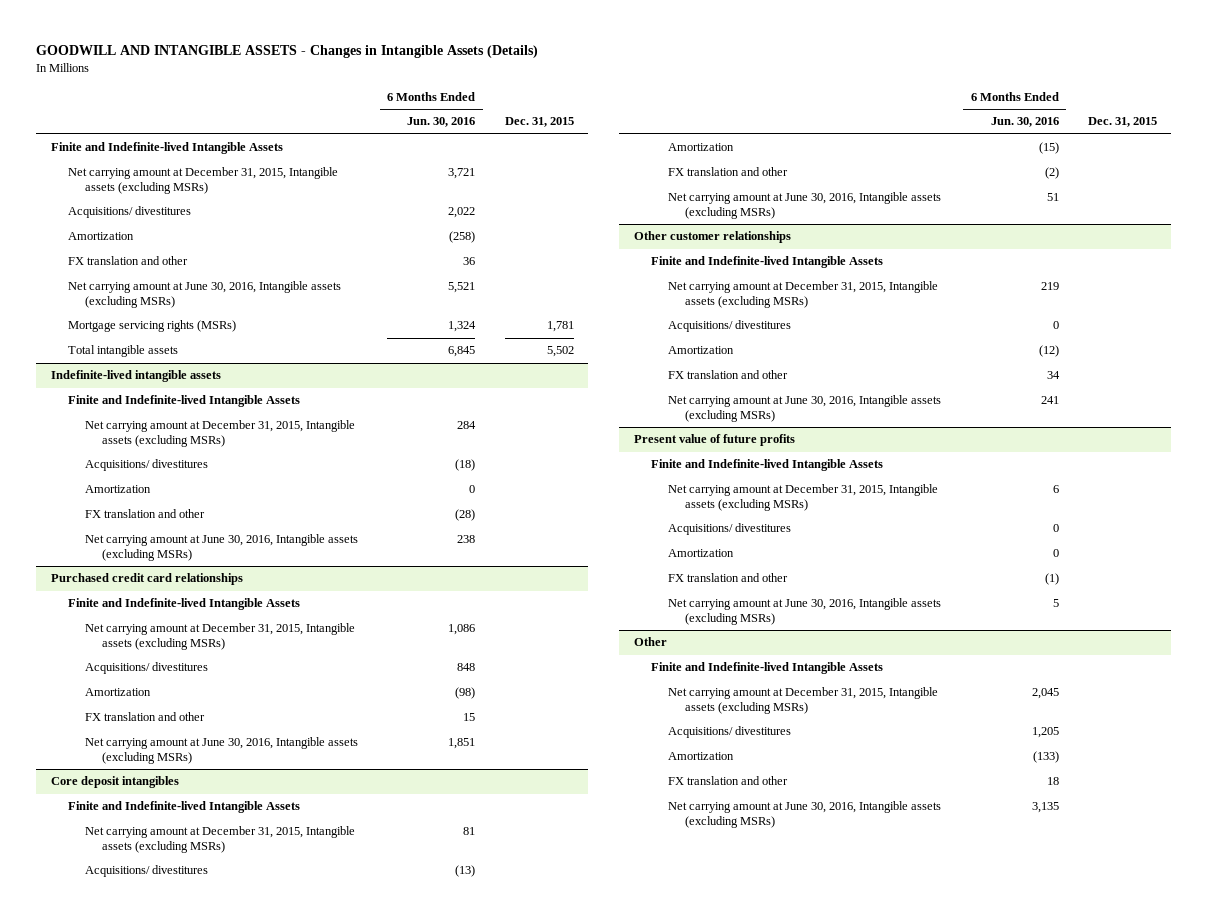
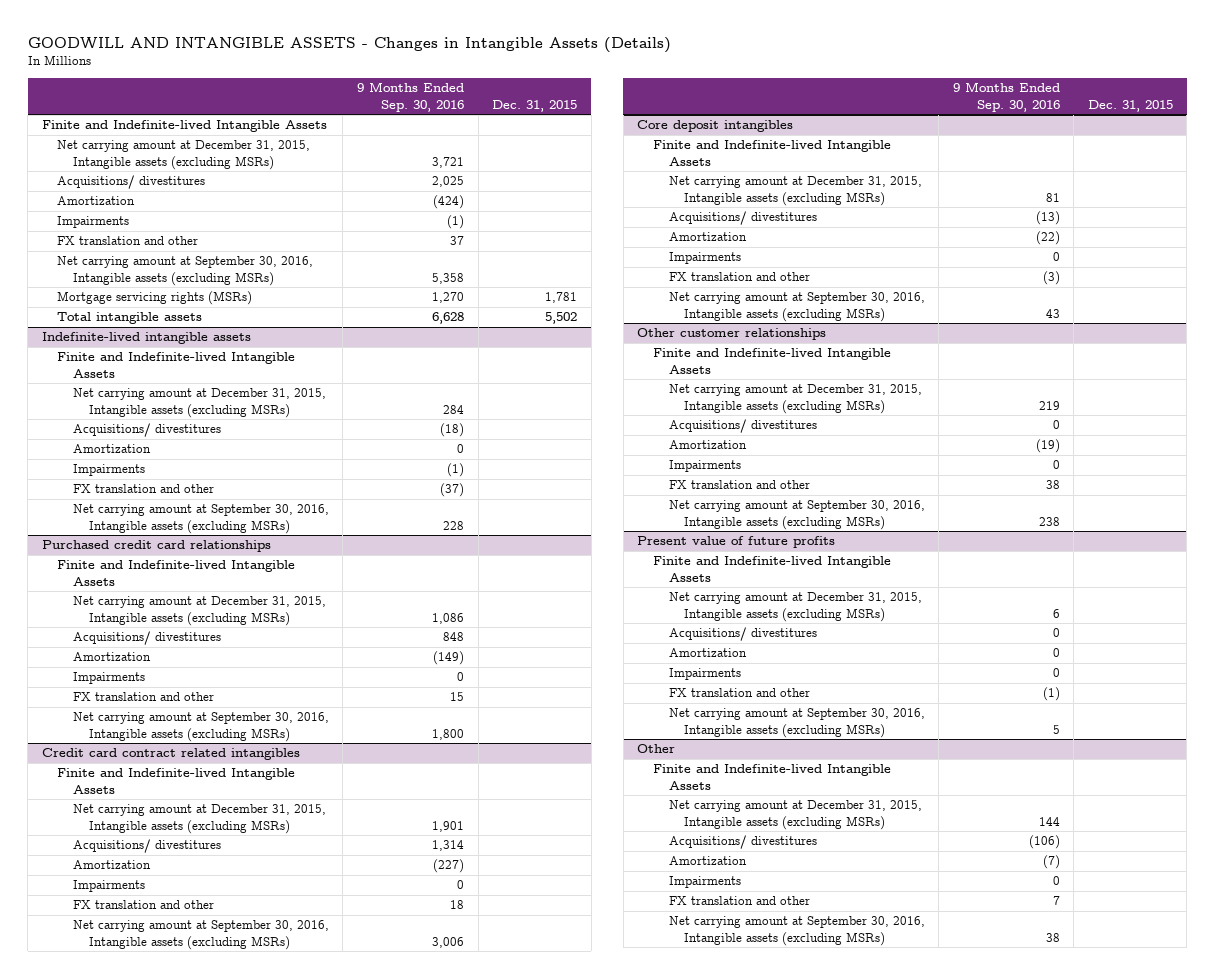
- | 6 Months Ended Jun. 30, 2016 | Dec. 31, 2015
+ | 9 Months Ended Sep. 30, 2016 | Dec. 31, 2015
+ Impairments | (1) |
- Net carrying amount at June 30, 2016, Intangible assets (excluding MSRs) | 5,521 |
+ Net carrying amount at September 30, 2016, Intangible assets (excluding MSRs) | 5,358 |
@ Indefinite-lived intangible assets
+ Impairments | (1) |
- Net carrying amount at June 30, 2016, Intangible assets (excluding MSRs) | 238 |
+ Net carrying amount at September 30, 2016, Intangible assets (excluding MSRs) | 228 |
@ Purchased credit card relationships
+ Impairments | 0 |
- Net carrying amount at June 30, 2016, Intangible assets (excluding MSRs) | 1,851 |
+ Net carrying amount at September 30, 2016, Intangible assets (excluding MSRs) | 1,800 |
+ Credit card contract related intangibles
+ Finite and Indefinite-lived Intangible Assets
+ Net carrying amount at December 31, 2015, Intangible assets (excluding MSRs) | 1,901 |
+ Acquisitions/ divestitures | 1,314 |
+ Amortization | (227) |
+ Impairments | 0 |
+ FX translation and other | 18 |
+ Net carrying amount at September 30, 2016, Intangible assets (excluding MSRs) | 3,006 |
@ Core deposit intangibles
+ Impairments | 0 |
- Net carrying amount at June 30, 2016, Intangible assets (excluding MSRs) | 51 |
+ Net carrying amount at September 30, 2016, Intangible assets (excluding MSRs) | 43 |
@ Other customer relationships
+ Impairments | 0 |
- Net carrying amount at June 30, 2016, Intangible assets (excluding MSRs) | 241 |
+ Net carrying amount at September 30, 2016, Intangible assets (excluding MSRs) | 238 |
@ Present value of future profits
+ Impairments | 0 |
- Net carrying amount at June 30, 2016, Intangible assets (excluding MSRs) | 5 |
+ Net carrying amount at September 30, 2016, Intangible assets (excluding MSRs) | 5 |
@ Other
+ Impairments | 0 |
- Net carrying amount at June 30, 2016, Intangible assets (excluding MSRs) | 3,135 |
+ Net carrying amount at September 30, 2016, Intangible assets (excluding MSRs) | 38 |

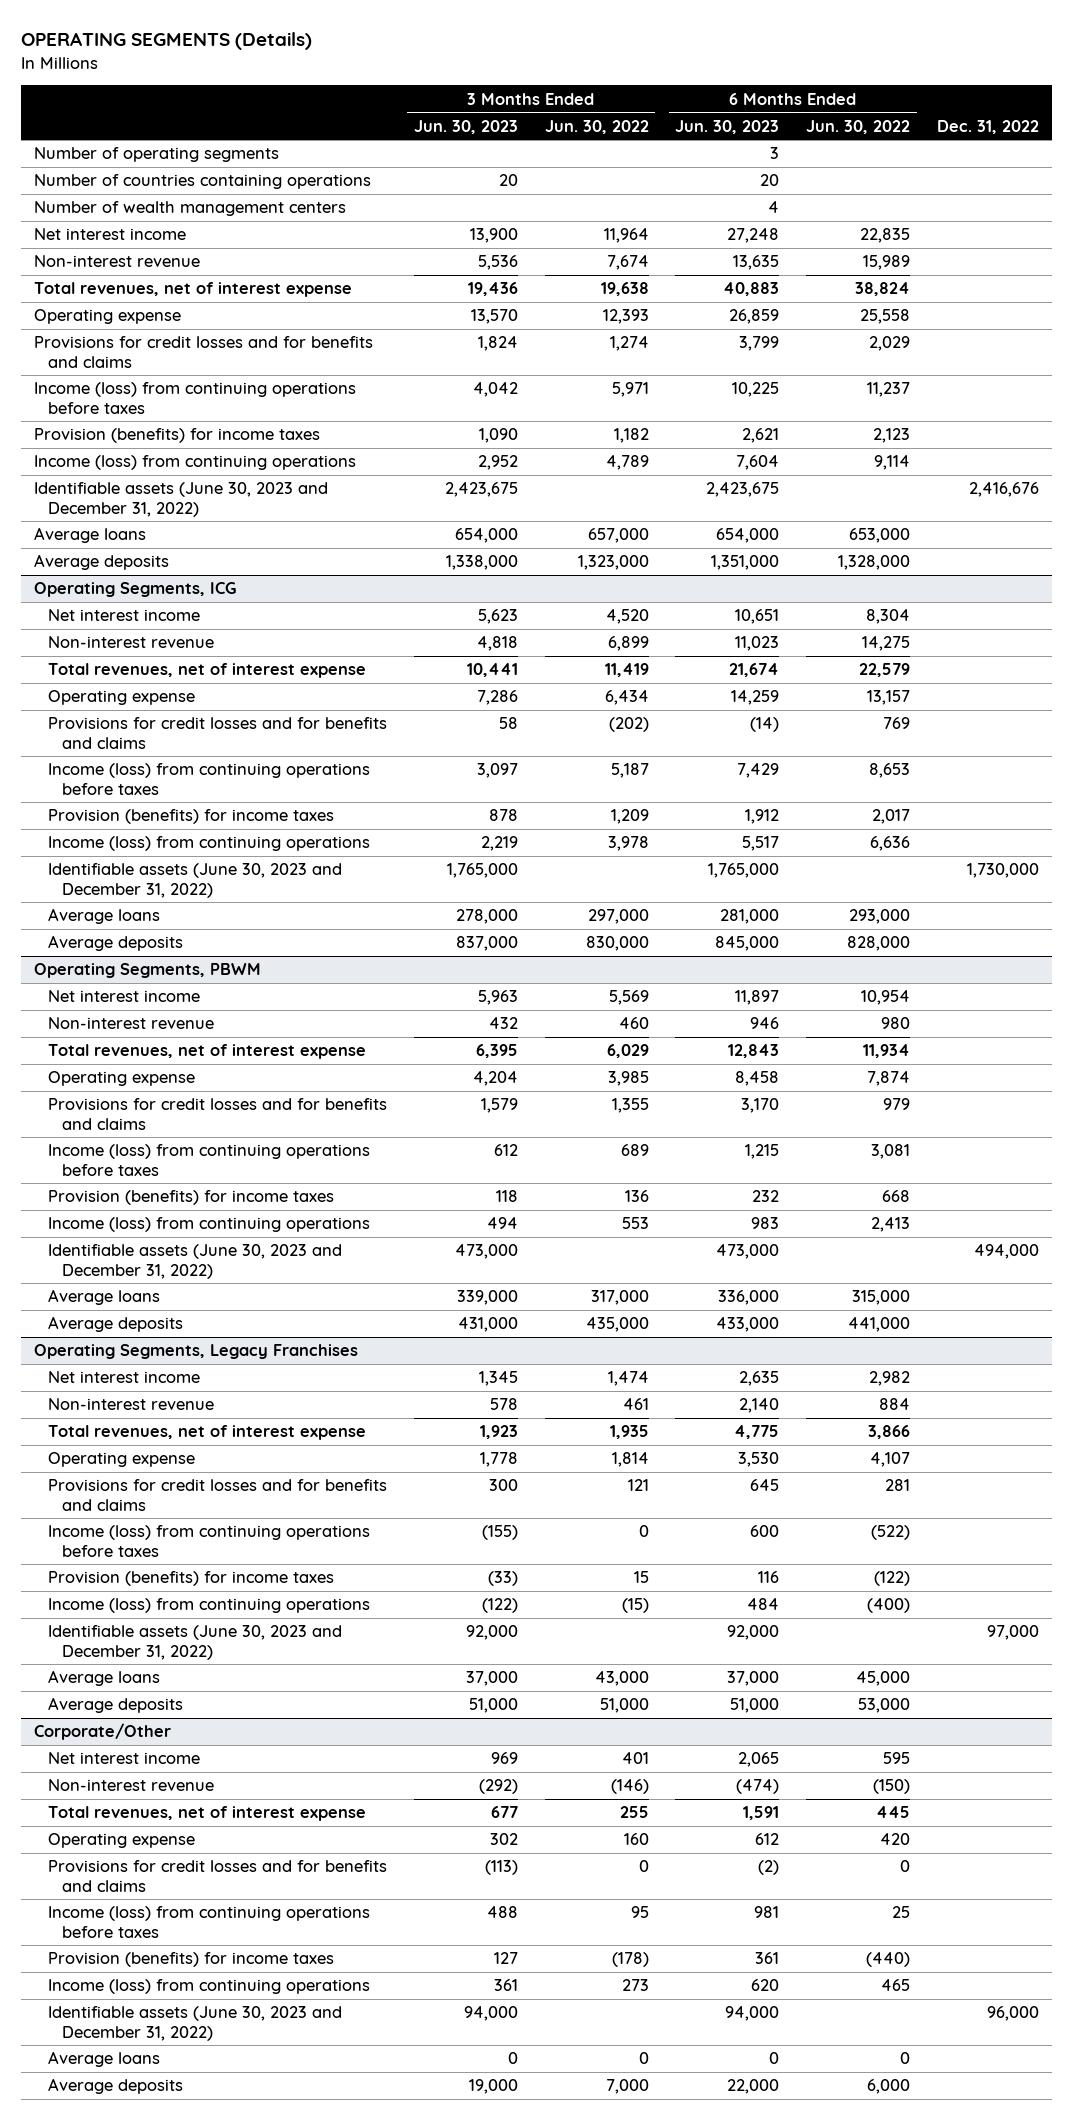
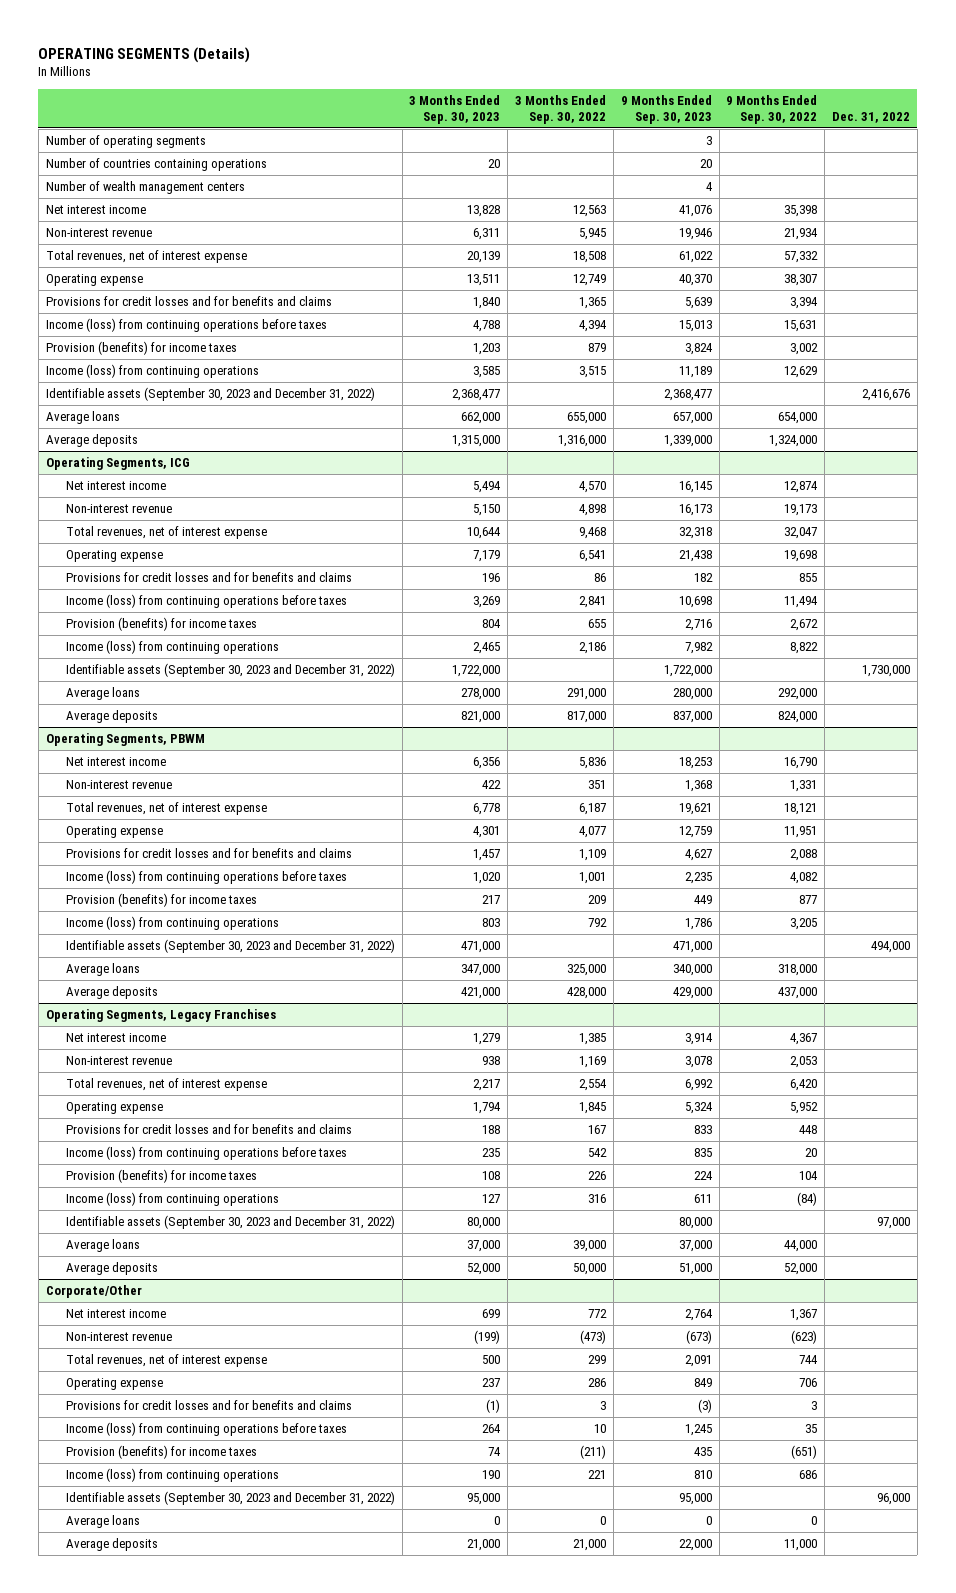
- | 3 Months Ended Jun. 30, 2023 | 3 Months Ended Jun. 30, 2022 | 6 Months Ended Jun. 30, 2023 | 6 Months Ended Jun. 30, 2022 | Dec. 31, 2022
+ | 3 Months Ended Sep. 30, 2023 | 3 Months Ended Sep. 30, 2022 | 9 Months Ended Sep. 30, 2023 | 9 Months Ended Sep. 30, 2022 | Dec. 31, 2022
- Identifiable assets (June 30, 2023 and December 31, 2022) | 2,423,675 | | 2,423,675 | | 2,416,676
+ Identifiable assets (September 30, 2023 and December 31, 2022) | 2,368,477 | | 2,368,477 | | 2,416,676
@ Operating Segments, ICG
- Identifiable assets (June 30, 2023 and December 31, 2022) | 1,765,000 | | 1,765,000 | | 1,730,000
+ Identifiable assets (September 30, 2023 and December 31, 2022) | 1,722,000 | | 1,722,000 | | 1,730,000
@ Operating Segments, PBWM
- Identifiable assets (June 30, 2023 and December 31, 2022) | 473,000 | | 473,000 | | 494,000
+ Identifiable assets (September 30, 2023 and December 31, 2022) | 471,000 | | 471,000 | | 494,000
@ Operating Segments, Legacy Franchises
- Identifiable assets (June 30, 2023 and December 31, 2022) | 92,000 | | 92,000 | | 97,000
+ Identifiable assets (September 30, 2023 and December 31, 2022) | 80,000 | | 80,000 | | 97,000
@ Corporate/Other
- Identifiable assets (June 30, 2023 and December 31, 2022) | 94,000 | | 94,000 | | 96,000
+ Identifiable assets (September 30, 2023 and December 31, 2022) | 95,000 | | 95,000 | | 96,000

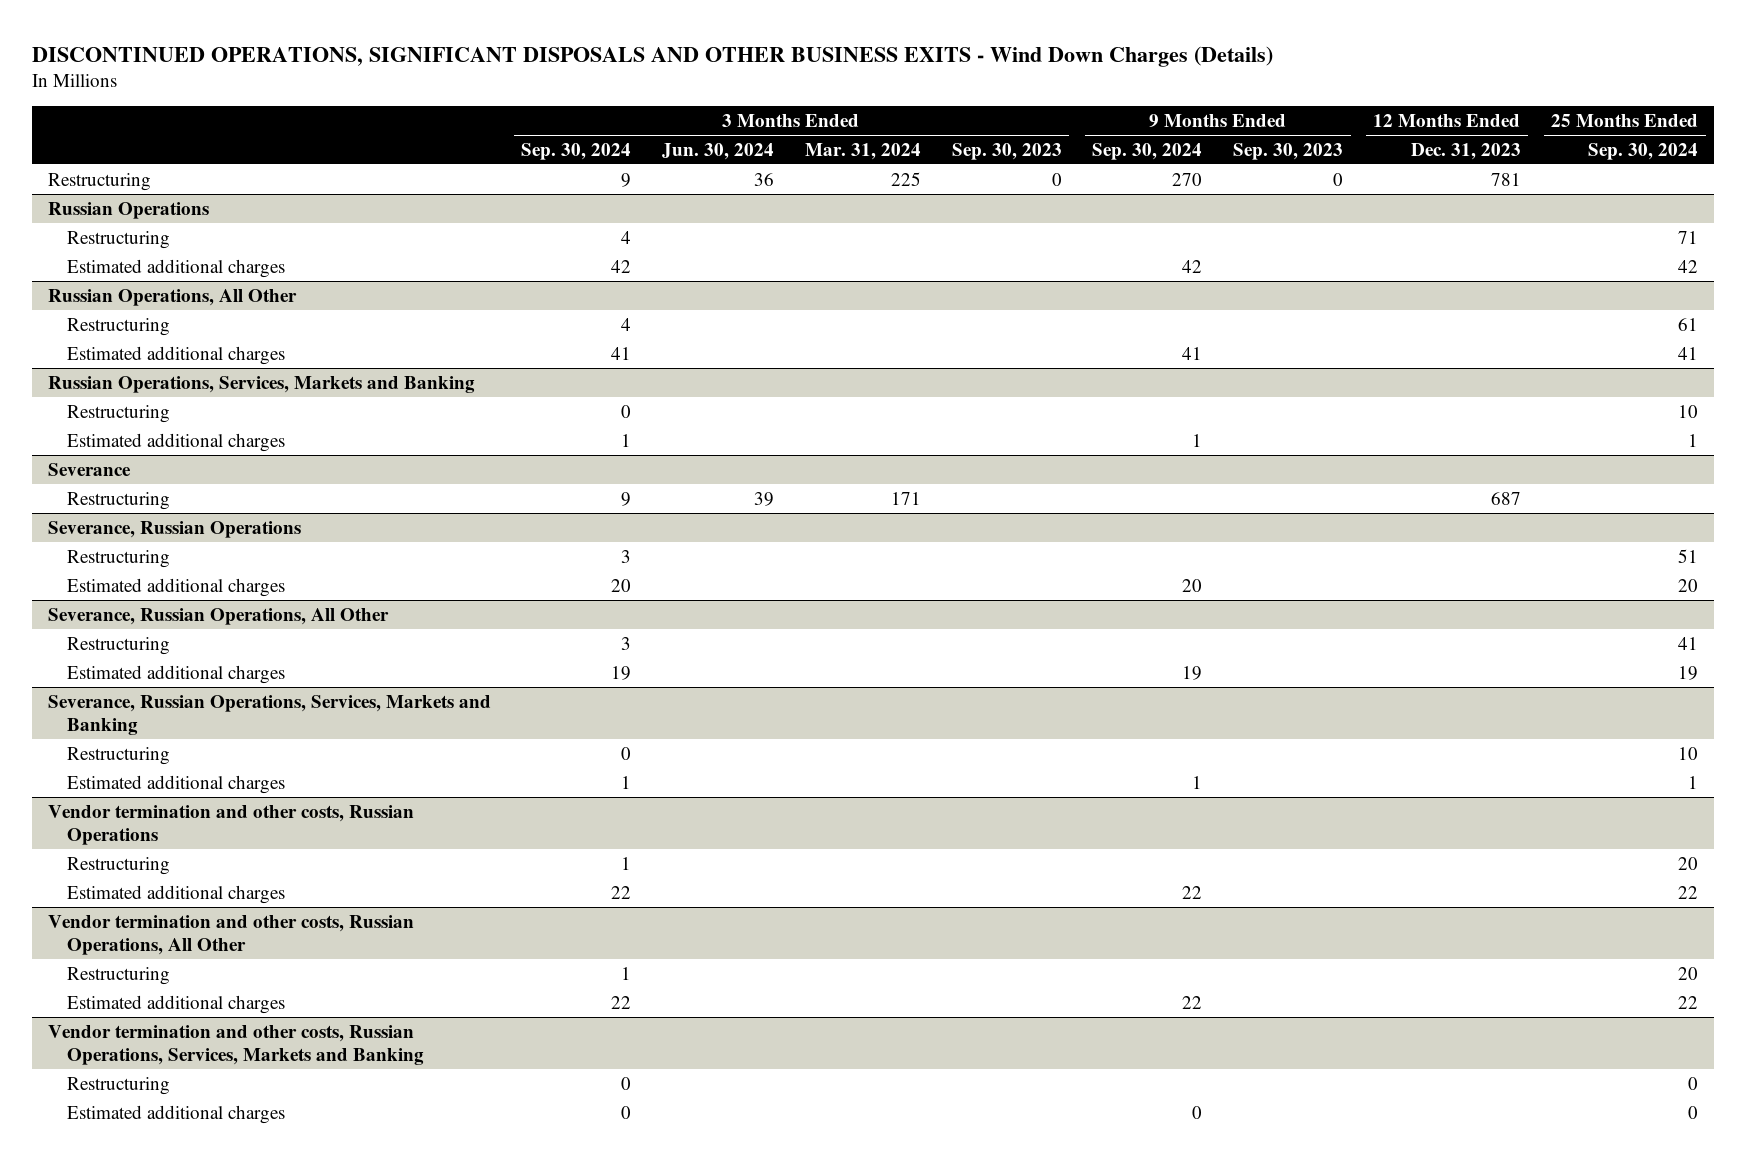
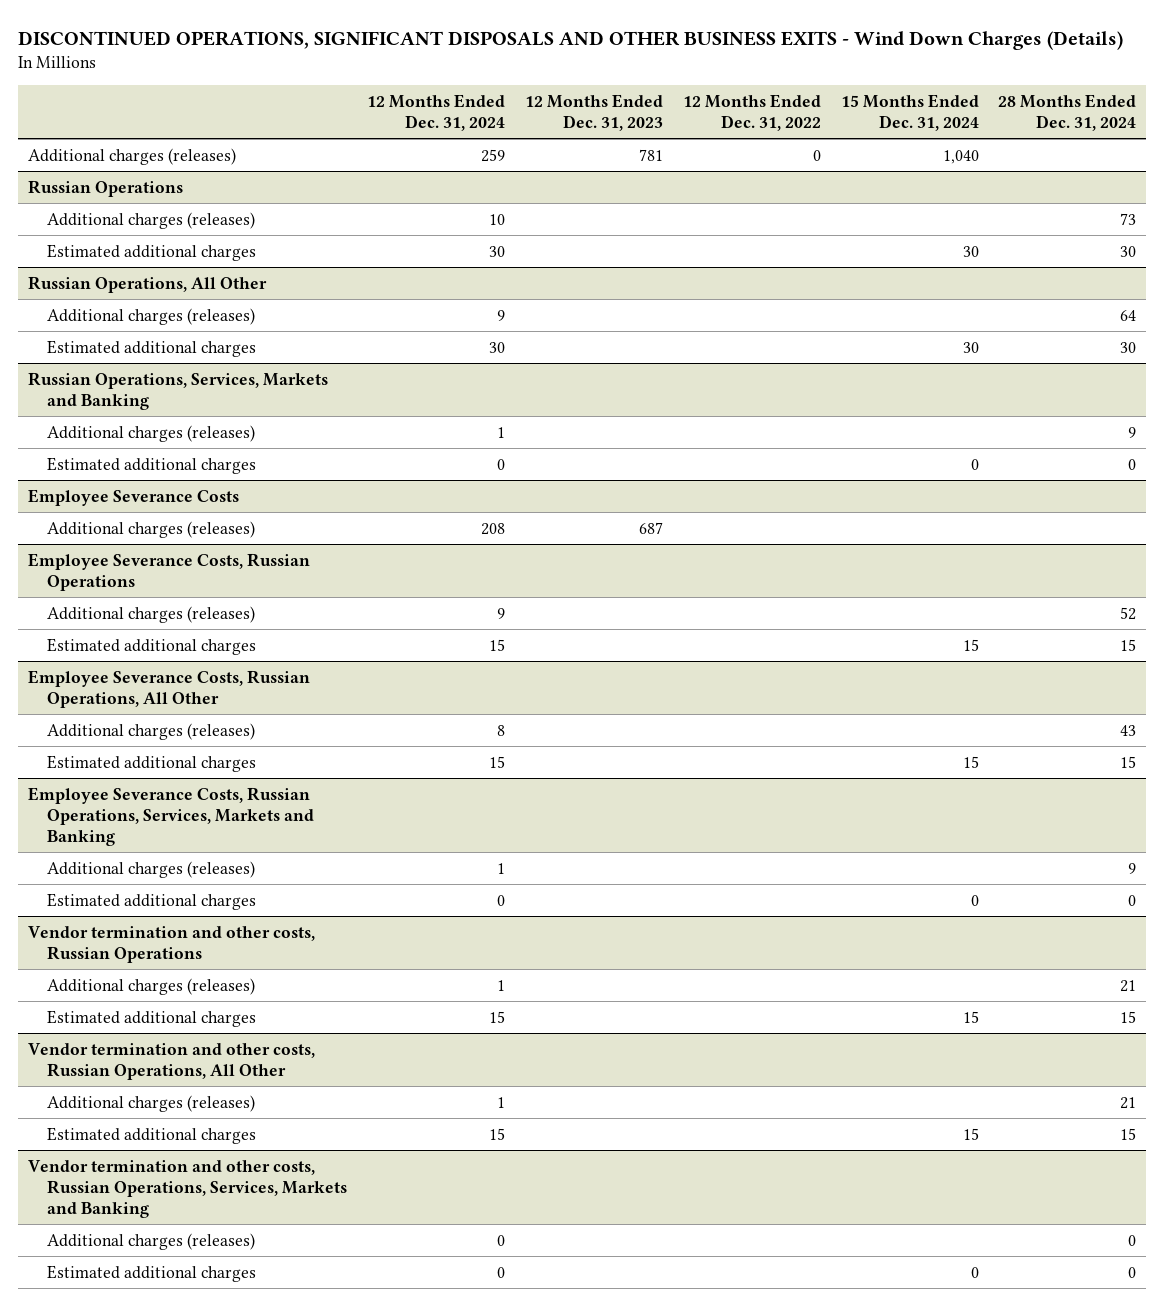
- | 3 Months Ended Sep. 30, 2024 | 3 Months Ended Jun. 30, 2024 | 3 Months Ended Mar. 31, 2024 | 3 Months Ended Sep. 30, 2023 | 9 Months Ended Sep. 30, 2024 | 9 Months Ended Sep. 30, 2023 | 12 Months Ended Dec. 31, 2023 | 25 Months Ended Sep. 30, 2024
+ | 12 Months Ended Dec. 31, 2024 | 12 Months Ended Dec. 31, 2023 | 12 Months Ended Dec. 31, 2022 | 15 Months Ended Dec. 31, 2024 | 28 Months Ended Dec. 31, 2024
- Restructuring | 9 | 36 | 225 | 0 | 270 | 0 | 781 |
+ Additional charges (releases) | 259 | 781 | 0 | 1,040 |
@ Russian Operations
- Restructuring | 4 | | | | | | | 71
+ Additional charges (releases) | 10 | | | | 73
@ Russian Operations, All Other
- Restructuring | 4 | | | | | | | 61
+ Additional charges (releases) | 9 | | | | 64
@ Russian Operations, Services, Markets and Banking
- Restructuring | 0 | | | | | | | 10
+ Additional charges (releases) | 1 | | | | 9
- Severance
- Restructuring | 9 | 39 | 171 | | | | 687 |
- Severance, Russian Operations
- Restructuring | 3 | | | | | | | 51
+ Employee Severance Costs
+ Additional charges (releases) | 208 | 687 | | |
+ Employee Severance Costs, Russian Operations
+ Additional charges (releases) | 9 | | | | 52
- Severance, Russian Operations, All Other
- Restructuring | 3 | | | | | | | 41
+ Employee Severance Costs, Russian Operations, All Other
+ Additional charges (releases) | 8 | | | | 43
- Severance, Russian Operations, Services, Markets and Banking
- Restructuring | 0 | | | | | | | 10
+ Employee Severance Costs, Russian Operations, Services, Markets and Banking
+ Additional charges (releases) | 1 | | | | 9
@ Vendor termination and other costs, Russian Operations
- Restructuring | 1 | | | | | | | 20
+ Additional charges (releases) | 1 | | | | 21
@ Vendor termination and other costs, Russian Operations, All Other
- Restructuring | 1 | | | | | | | 20
+ Additional charges (releases) | 1 | | | | 21
@ Vendor termination and other costs, Russian Operations, Services, Markets and Banking
- Restructuring | 0 | | | | | | | 0
+ Additional charges (releases) | 0 | | | | 0

